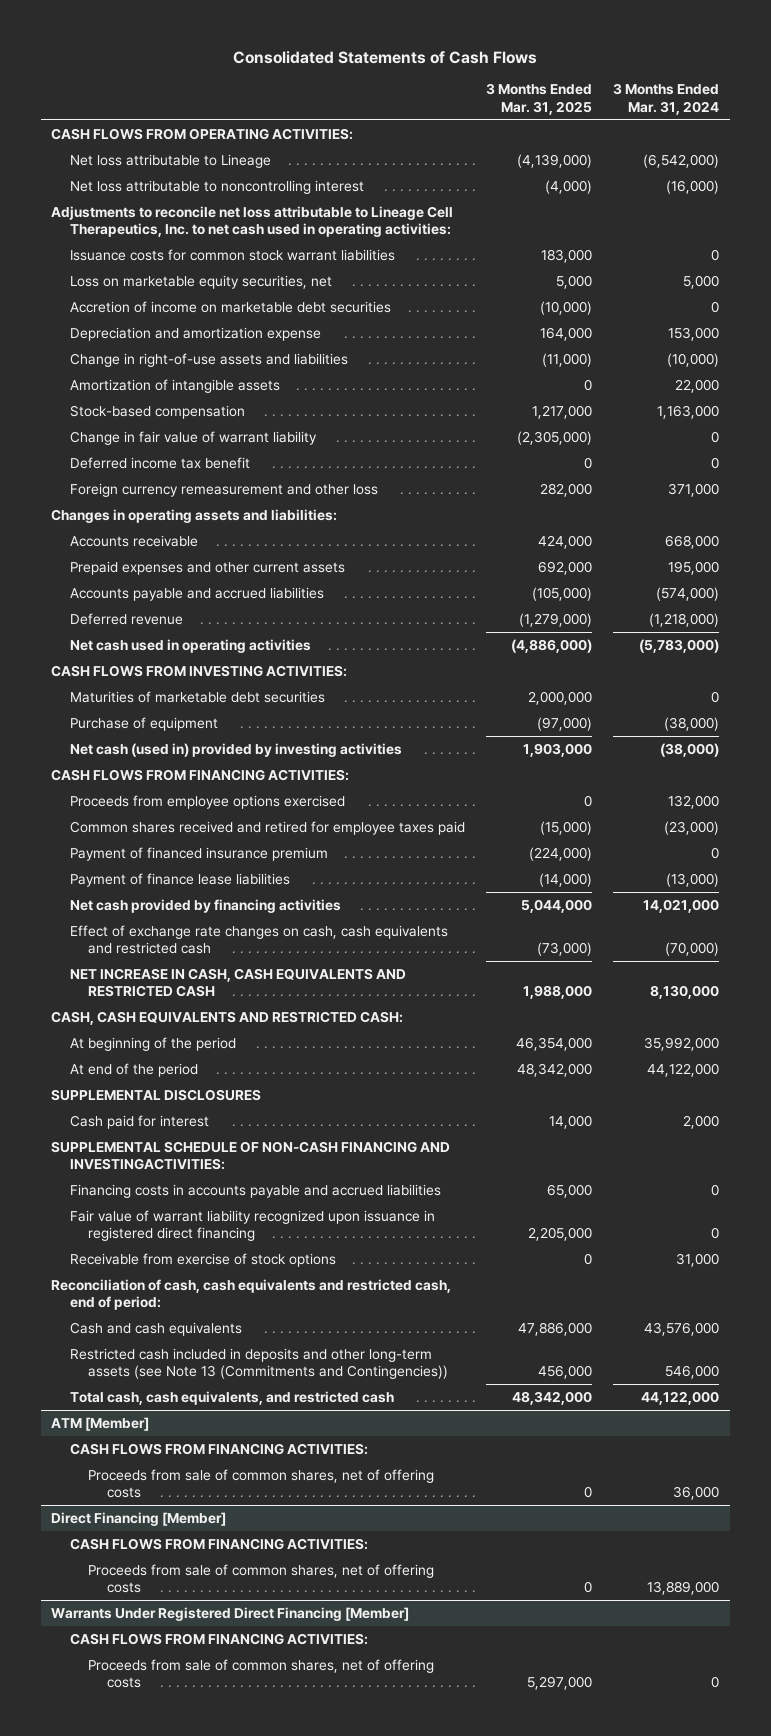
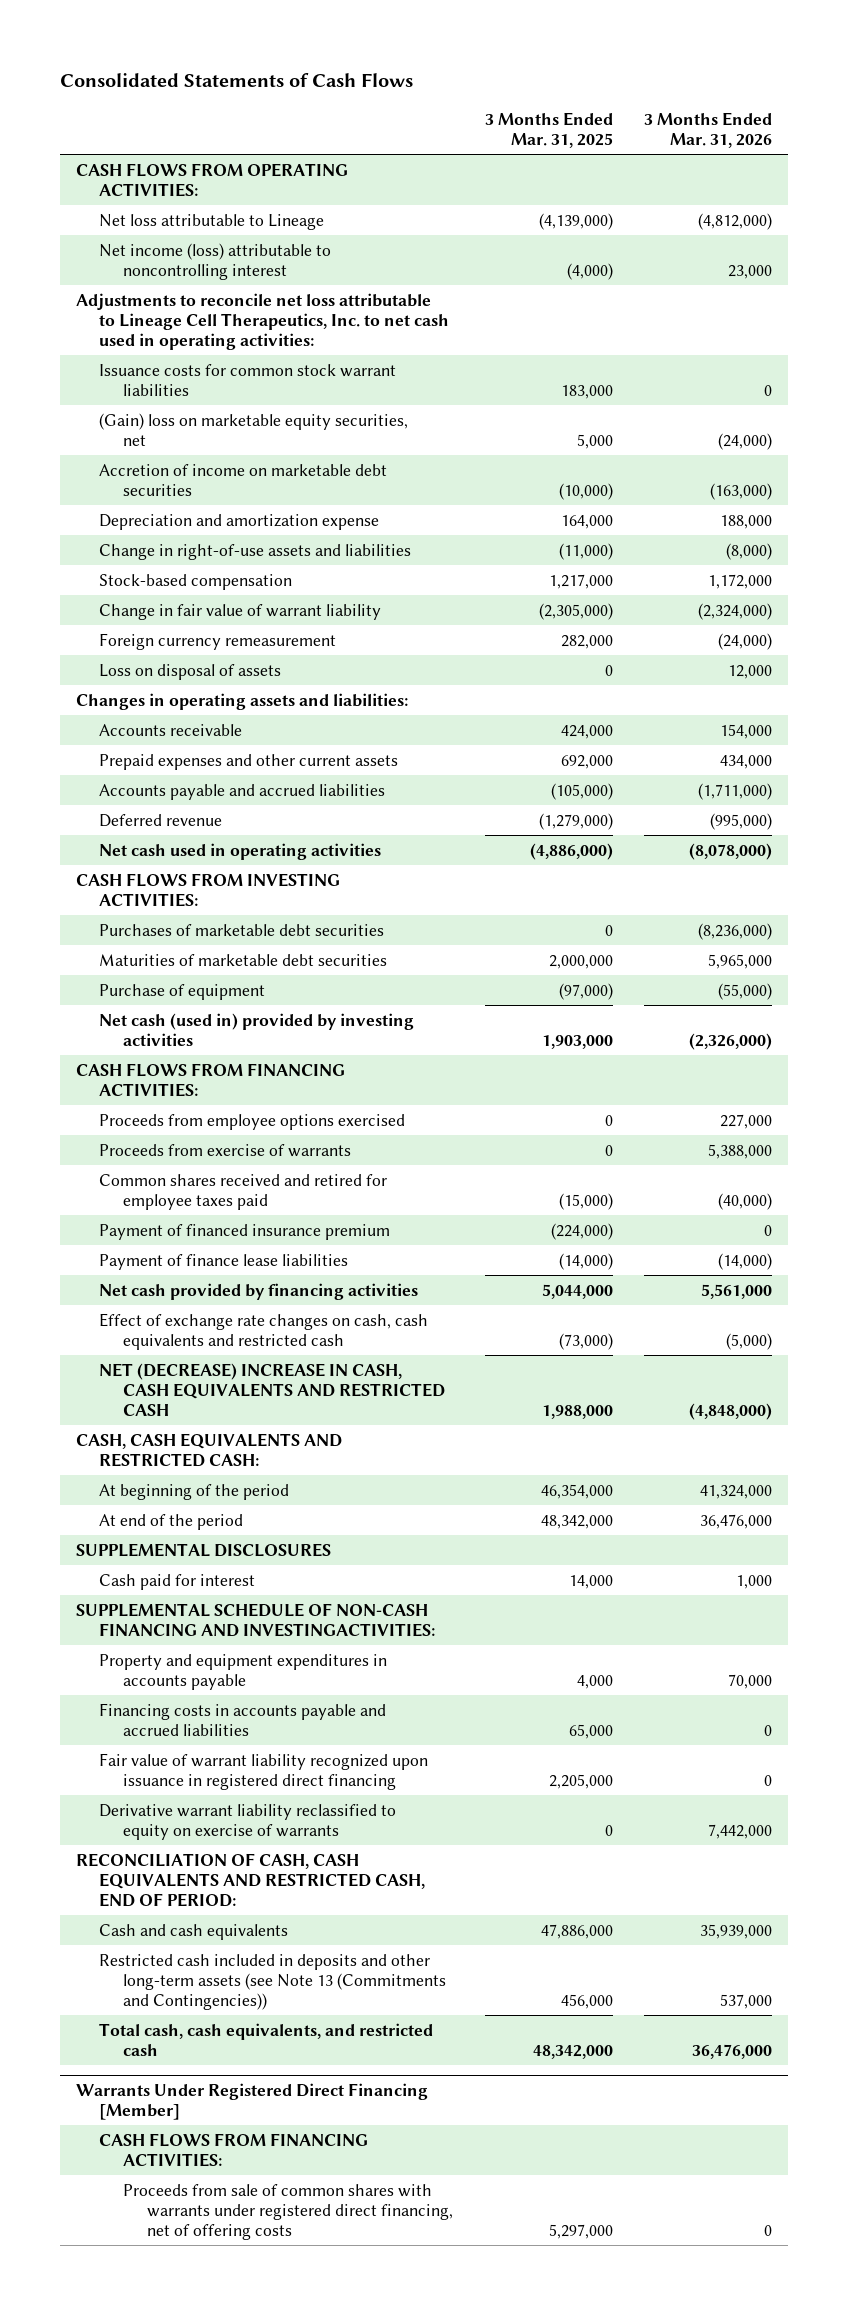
- | 3 Months Ended Mar. 31, 2025 | 3 Months Ended Mar. 31, 2024
+ | 3 Months Ended Mar. 31, 2025 | 3 Months Ended Mar. 31, 2026
- Net loss attributable to noncontrolling interest | (4,000) | (16,000)
+ Net income (loss) attributable to noncontrolling interest | (4,000) | 23,000
- Loss on marketable equity securities, net | 5,000 | 5,000
+ (Gain) loss on marketable equity securities, net | 5,000 | (24,000)
- Amortization of intangible assets | 0 | 22,000
- Deferred income tax benefit | 0 | 0
- Foreign currency remeasurement and other loss | 282,000 | 371,000
+ Foreign currency remeasurement | 282,000 | (24,000)
+ Loss on disposal of assets | 0 | 12,000
+ Purchases of marketable debt securities | 0 | (8,236,000)
+ Proceeds from exercise of warrants | 0 | 5,388,000
- NET INCREASE IN CASH, CASH EQUIVALENTS AND RESTRICTED CASH | 1,988,000 | 8,130,000
+ NET (DECREASE) INCREASE IN CASH, CASH EQUIVALENTS AND RESTRICTED CASH | 1,988,000 | (4,848,000)
+ Property and equipment expenditures in accounts payable | 4,000 | 70,000
- Receivable from exercise of stock options | 0 | 31,000
- Reconciliation of cash, cash equivalents and restricted cash, end of period:
+ Derivative warrant liability reclassified to equity on exercise of warrants | 0 | 7,442,000
+ RECONCILIATION OF CASH, CASH EQUIVALENTS AND RESTRICTED CASH, END OF PERIOD:
- ATM [Member]
- CASH FLOWS FROM FINANCING ACTIVITIES:
- Proceeds from sale of common shares, net of offering costs | 0 | 36,000
- Direct Financing [Member]
- CASH FLOWS FROM FINANCING ACTIVITIES:
- Proceeds from sale of common shares, net of offering costs | 0 | 13,889,000
@ Warrants Under Registered Direct Financing [Member]
- Proceeds from sale of common shares, net of offering costs | 5,297,000 | 0
+ Proceeds from sale of common shares with warrants under registered direct financing, net of offering costs | 5,297,000 | 0

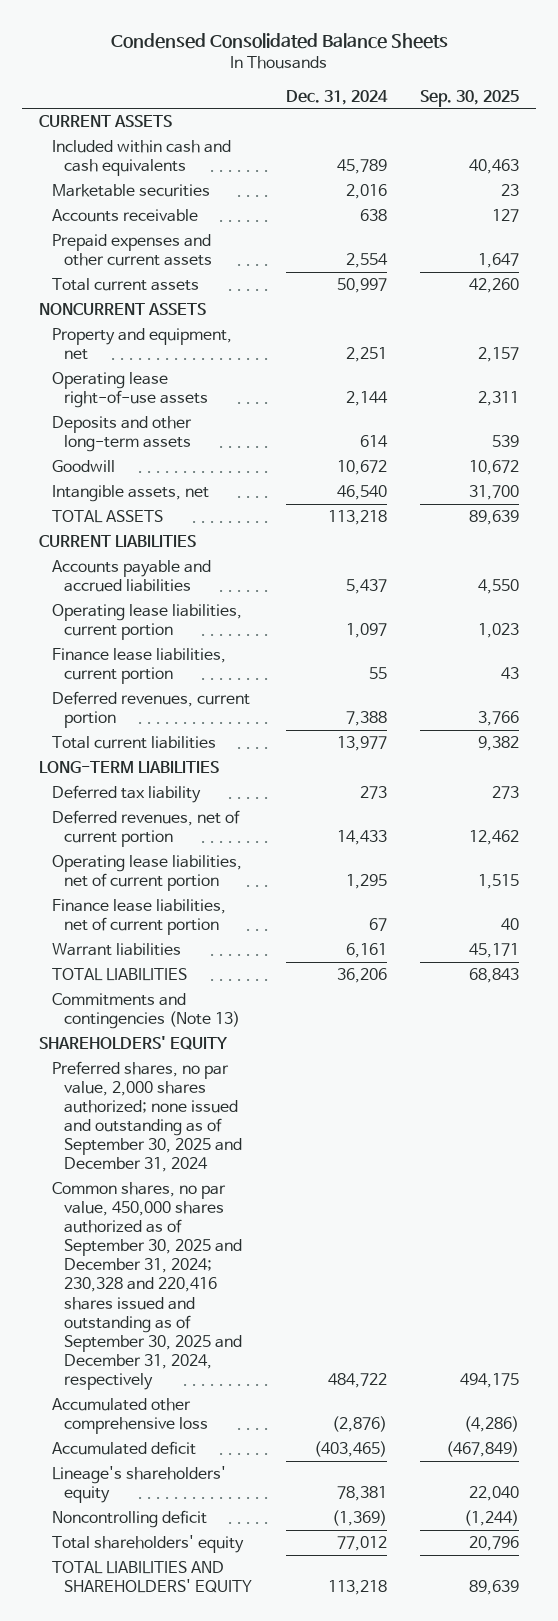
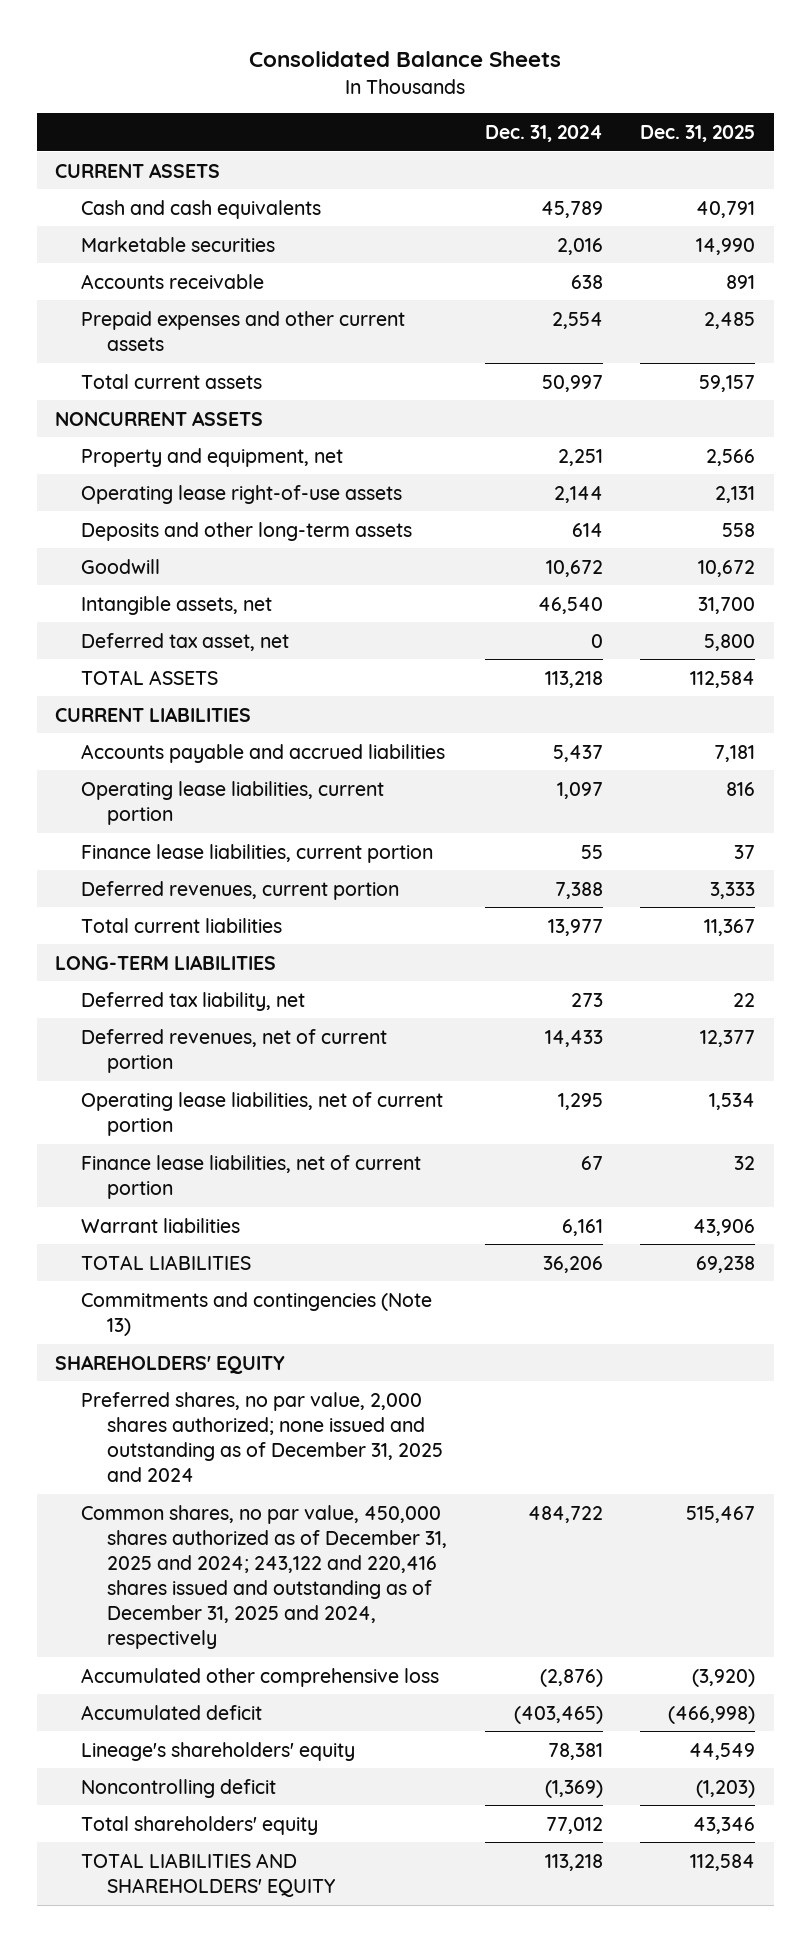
- Condensed Consolidated Balance Sheets
+ Consolidated Balance Sheets
- | Dec. 31, 2024 | Sep. 30, 2025
+ | Dec. 31, 2024 | Dec. 31, 2025
- Included within cash and cash equivalents | 45,789 | 40,463
+ Cash and cash equivalents | 45,789 | 40,791
+ Deferred tax asset, net | 0 | 5,800
- Deferred tax liability | 273 | 273
+ Deferred tax liability, net | 273 | 22
- Preferred shares, no par value, 2,000 shares authorized; none issued and outstanding as of September 30, 2025 and December 31, 2024
- Common shares, no par value, 450,000 shares authorized as of September 30, 2025 and December 31, 2024; 230,328 and 220,416 shares issued and outstanding as of September 30, 2025 and December 31, 2024, respectively | 484,722 | 494,175
+ Preferred shares, no par value, 2,000 shares authorized; none issued and outstanding as of December 31, 2025 and 2024
+ Common shares, no par value, 450,000 shares authorized as of December 31, 2025 and 2024; 243,122 and 220,416 shares issued and outstanding as of December 31, 2025 and 2024, respectively | 484,722 | 515,467

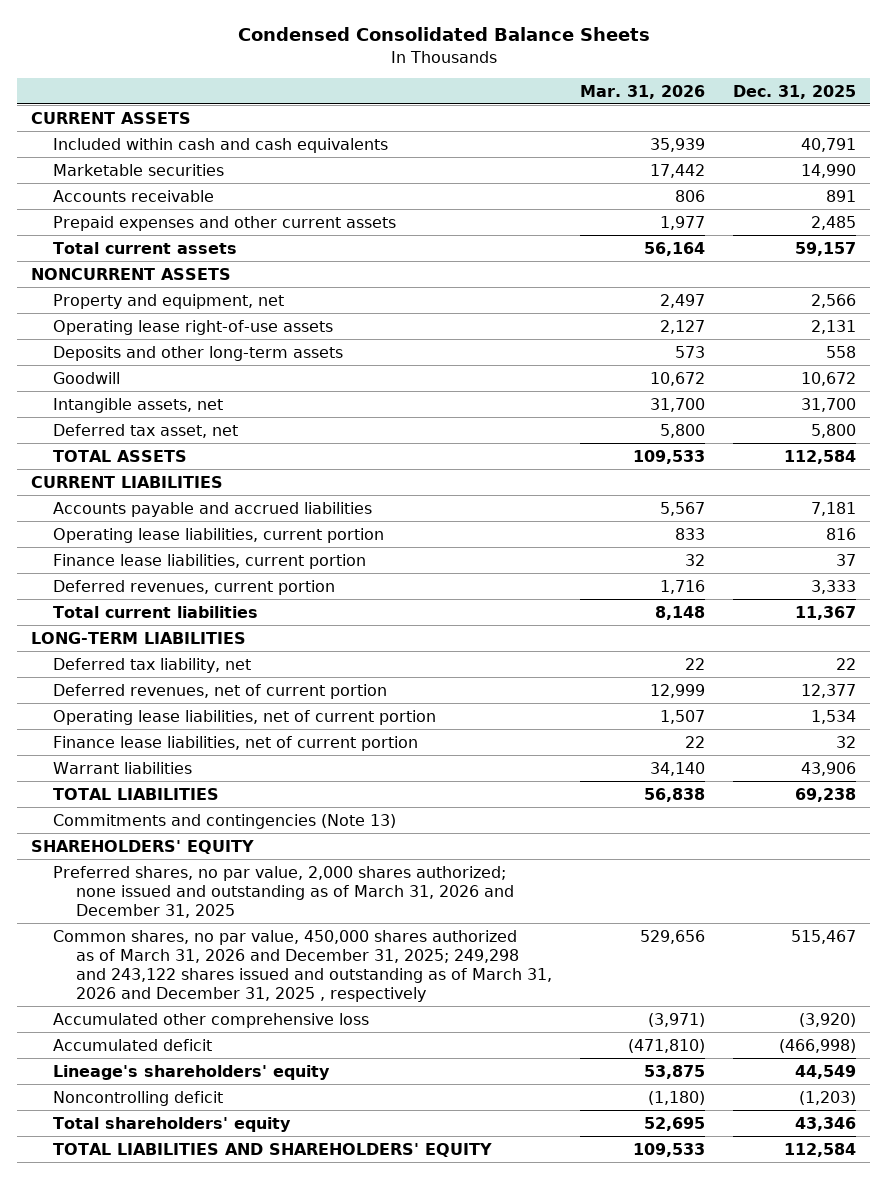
- Consolidated Balance Sheets
+ Condensed Consolidated Balance Sheets
- | Dec. 31, 2024 | Dec. 31, 2025
+ | Mar. 31, 2026 | Dec. 31, 2025
- Cash and cash equivalents | 45,789 | 40,791
+ Included within cash and cash equivalents | 35,939 | 40,791
- Preferred shares, no par value, 2,000 shares authorized; none issued and outstanding as of December 31, 2025 and 2024
- Common shares, no par value, 450,000 shares authorized as of December 31, 2025 and 2024; 243,122 and 220,416 shares issued and outstanding as of December 31, 2025 and 2024, respectively | 484,722 | 515,467
+ Preferred shares, no par value, 2,000 shares authorized; none issued and outstanding as of March 31, 2026 and December 31, 2025
+ Common shares, no par value, 450,000 shares authorized as of March 31, 2026 and December 31, 2025; 249,298 and 243,122 shares issued and outstanding as of March 31, 2026 and December 31, 2025 , respectively | 529,656 | 515,467

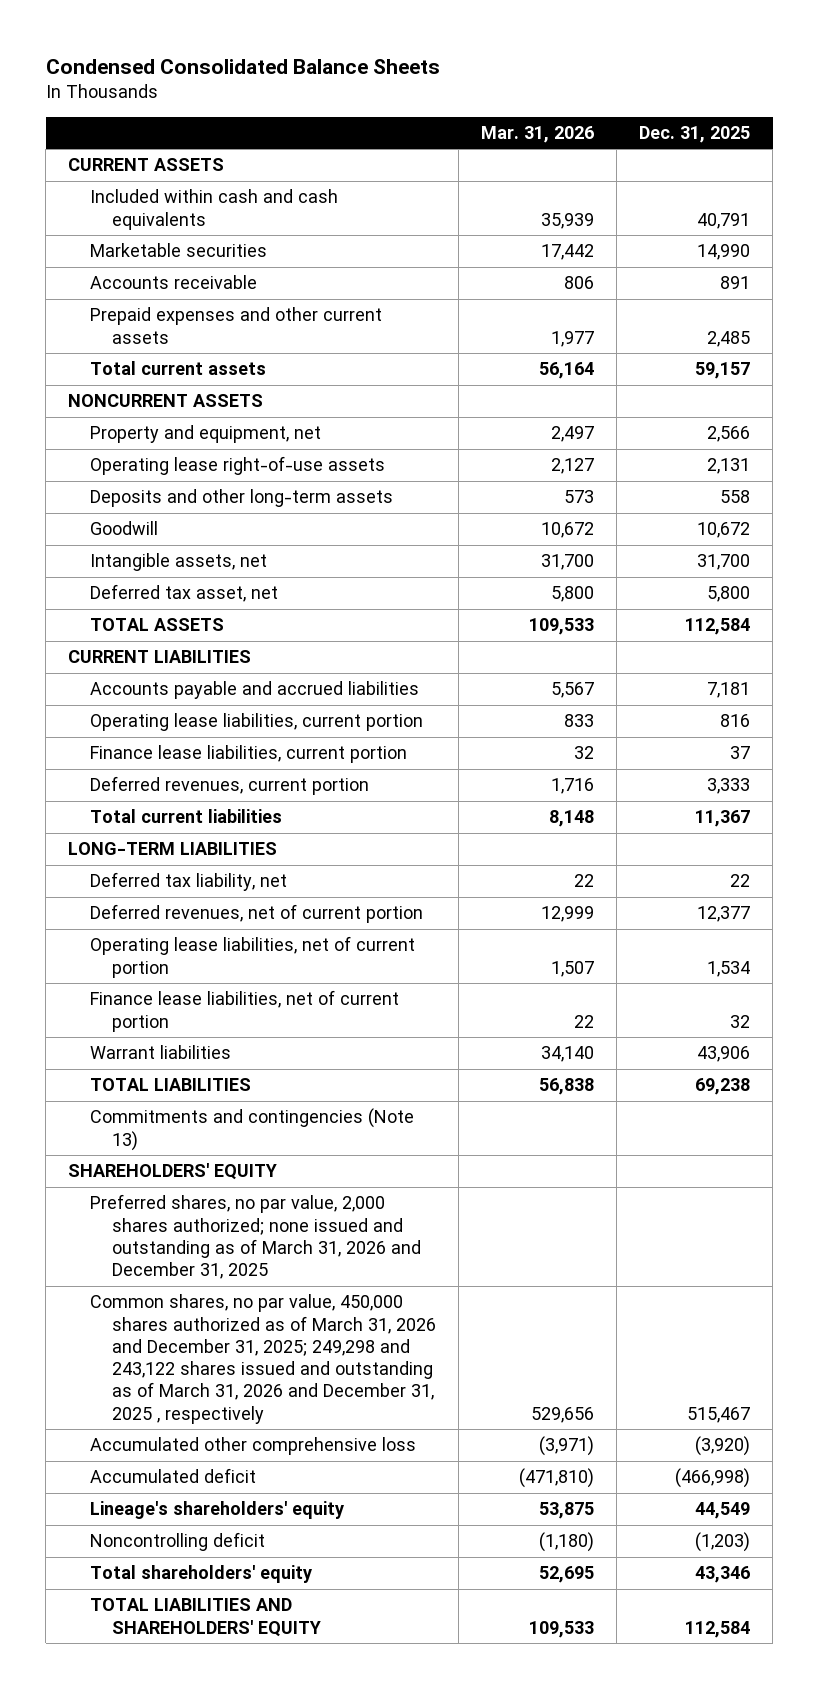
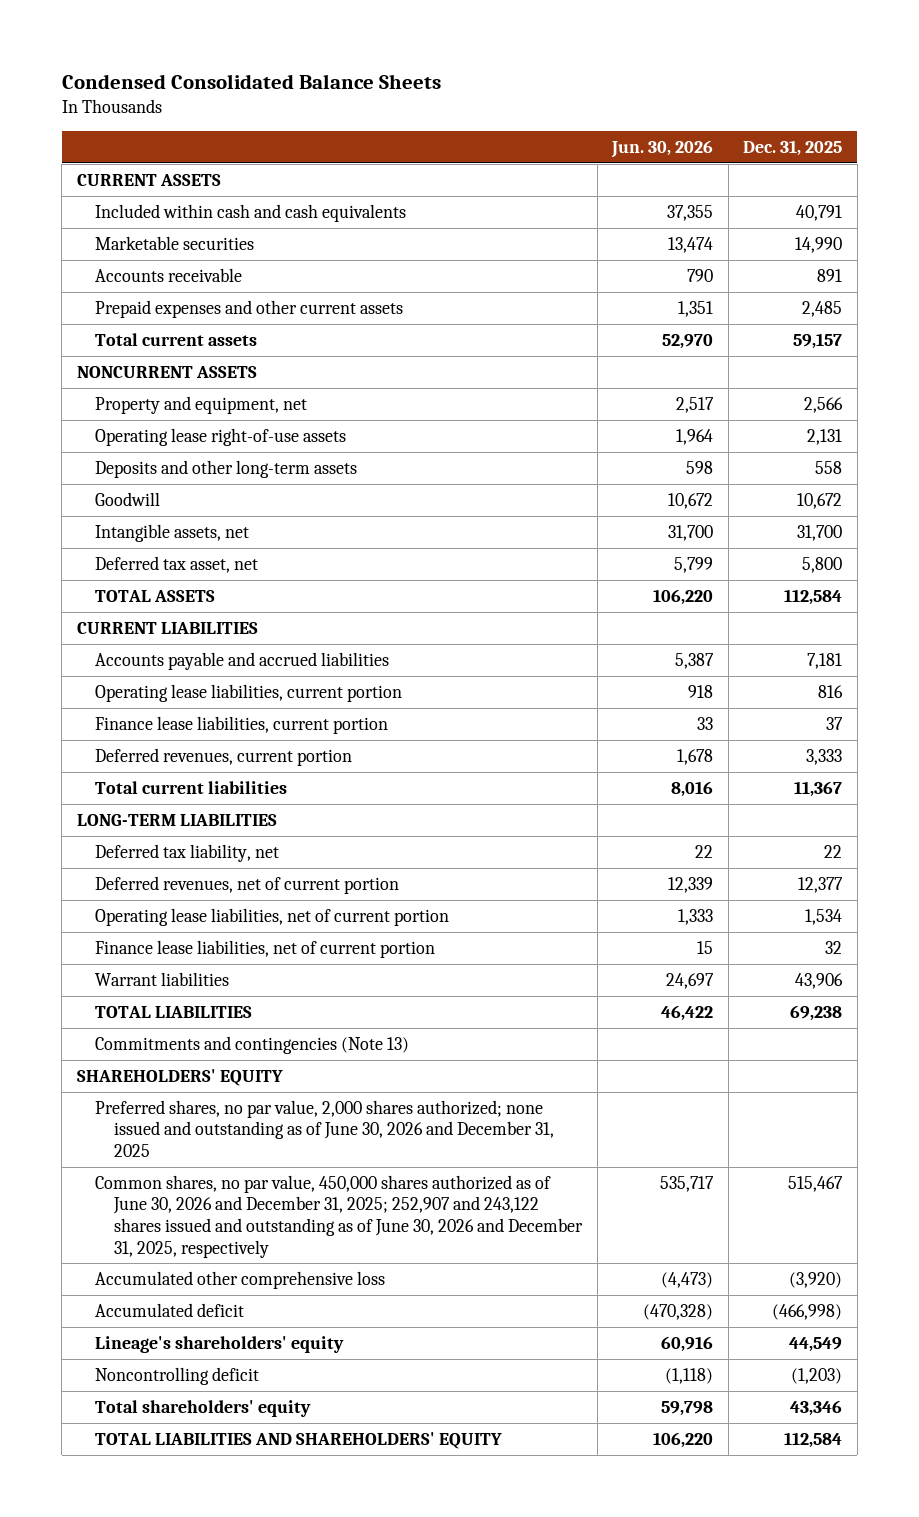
- | Mar. 31, 2026 | Dec. 31, 2025
+ | Jun. 30, 2026 | Dec. 31, 2025
- Preferred shares, no par value, 2,000 shares authorized; none issued and outstanding as of March 31, 2026 and December 31, 2025
- Common shares, no par value, 450,000 shares authorized as of March 31, 2026 and December 31, 2025; 249,298 and 243,122 shares issued and outstanding as of March 31, 2026 and December 31, 2025 , respectively | 529,656 | 515,467
+ Preferred shares, no par value, 2,000 shares authorized; none issued and outstanding as of June 30, 2026 and December 31, 2025
+ Common shares, no par value, 450,000 shares authorized as of June 30, 2026 and December 31, 2025; 252,907 and 243,122 shares issued and outstanding as of June 30, 2026 and December 31, 2025, respectively | 535,717 | 515,467

